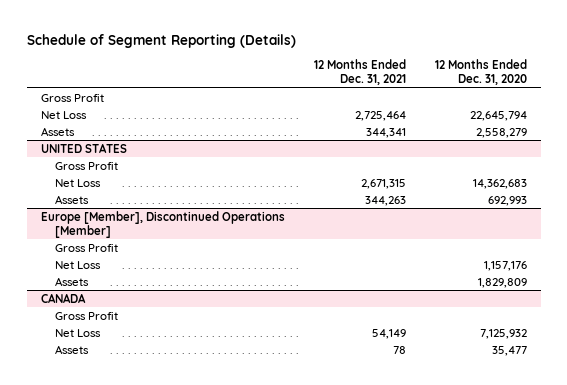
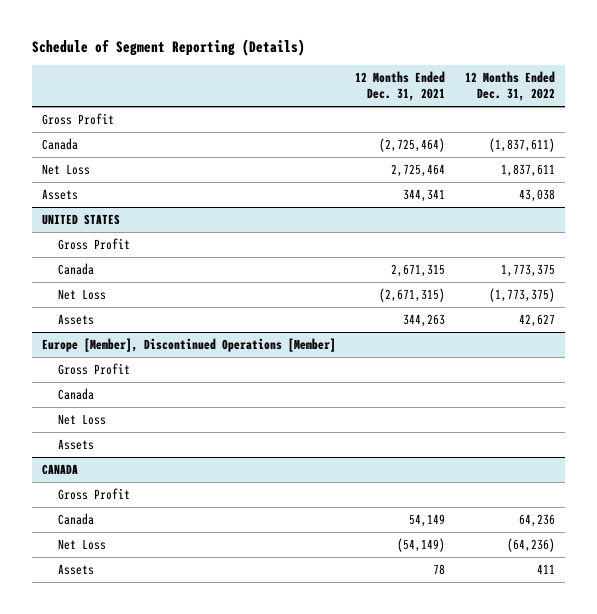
- | 12 Months Ended Dec. 31, 2021 | 12 Months Ended Dec. 31, 2020
+ | 12 Months Ended Dec. 31, 2021 | 12 Months Ended Dec. 31, 2022
+ Canada | (2,725,464) | (1,837,611)
@ UNITED STATES
- Net Loss | 2,671,315 | 14,362,683
+ Canada | 2,671,315 | 1,773,375
+ Net Loss | (2,671,315) | (1,773,375)
@ Europe [Member], Discontinued Operations [Member]
+ Canada
@ CANADA
- Net Loss | 54,149 | 7,125,932
+ Canada | 54,149 | 64,236
+ Net Loss | (54,149) | (64,236)

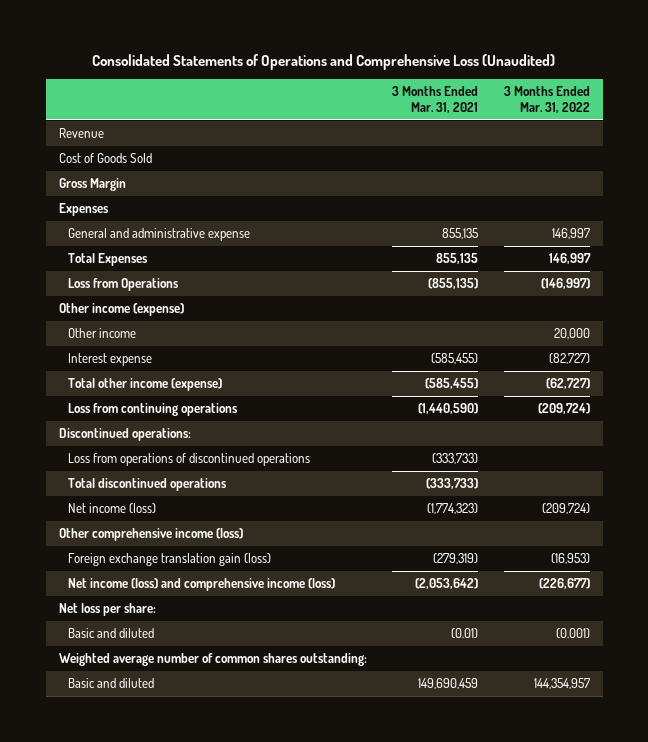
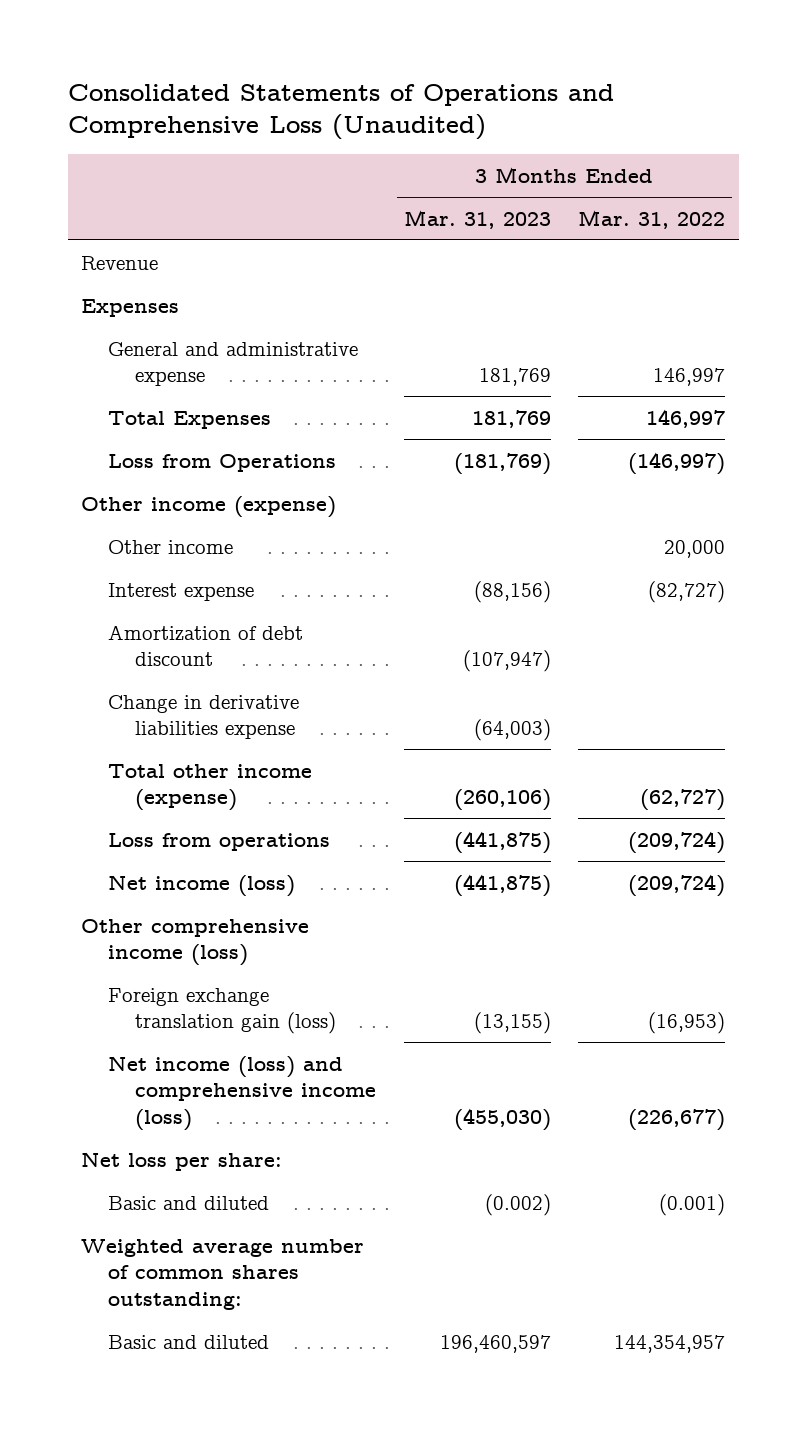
- | 3 Months Ended Mar. 31, 2021 | 3 Months Ended Mar. 31, 2022
+ | 3 Months Ended Mar. 31, 2023 | 3 Months Ended Mar. 31, 2022
- Cost of Goods Sold
- Gross Margin
+ Amortization of debt discount | (107,947) |
+ Change in derivative liabilities expense | (64,003) |
- Loss from continuing operations | (1,440,590) | (209,724)
- Discontinued operations:
- Loss from operations of discontinued operations | (333,733) |
- Total discontinued operations | (333,733) |
+ Loss from operations | (441,875) | (209,724)

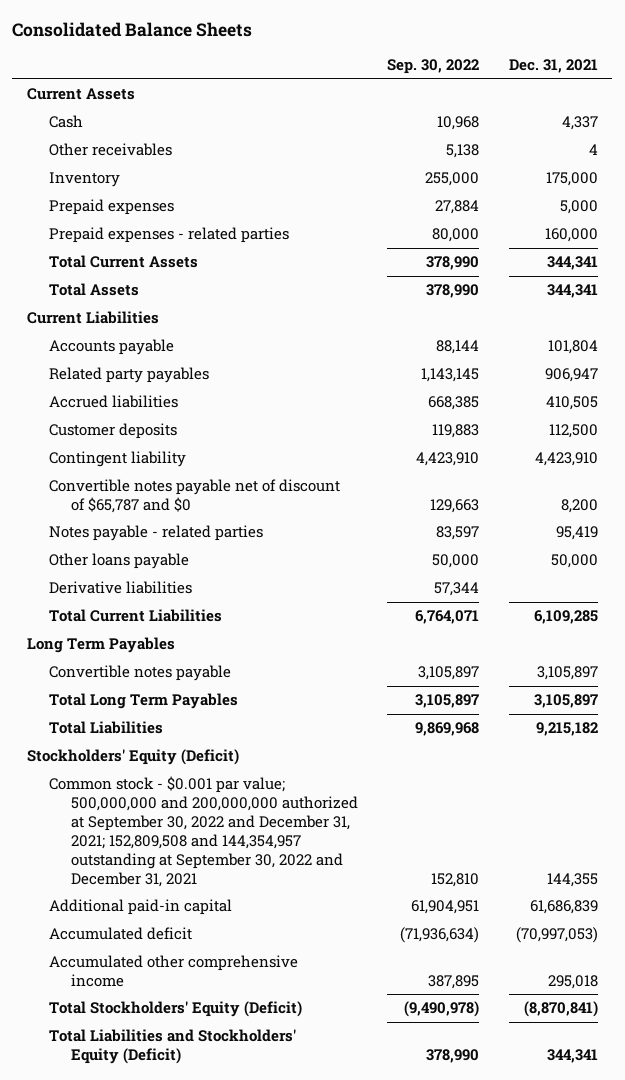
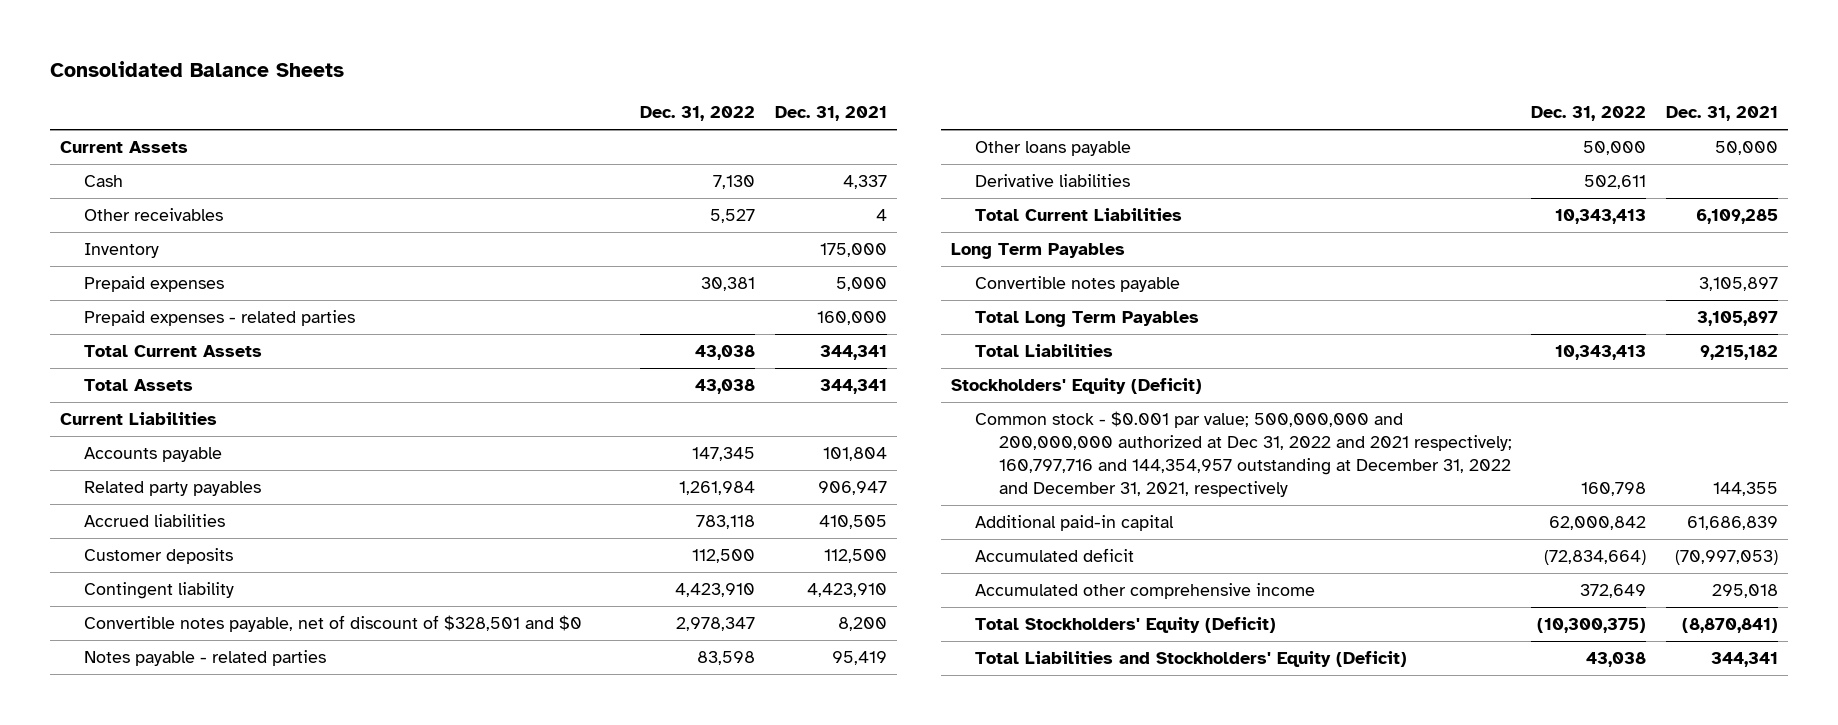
- | Sep. 30, 2022 | Dec. 31, 2021
+ | Dec. 31, 2022 | Dec. 31, 2021
- Convertible notes payable net of discount of $65,787 and $0 | 129,663 | 8,200
+ Convertible notes payable, net of discount of $328,501 and $0 | 2,978,347 | 8,200
- Common stock - $0.001 par value; 500,000,000 and 200,000,000 authorized at September 30, 2022 and December 31, 2021; 152,809,508 and 144,354,957 outstanding at September 30, 2022 and December 31, 2021 | 152,810 | 144,355
+ Common stock - $0.001 par value; 500,000,000 and 200,000,000 authorized at Dec 31, 2022 and 2021 respectively; 160,797,716 and 144,354,957 outstanding at December 31, 2022 and December 31, 2021, respectively | 160,798 | 144,355

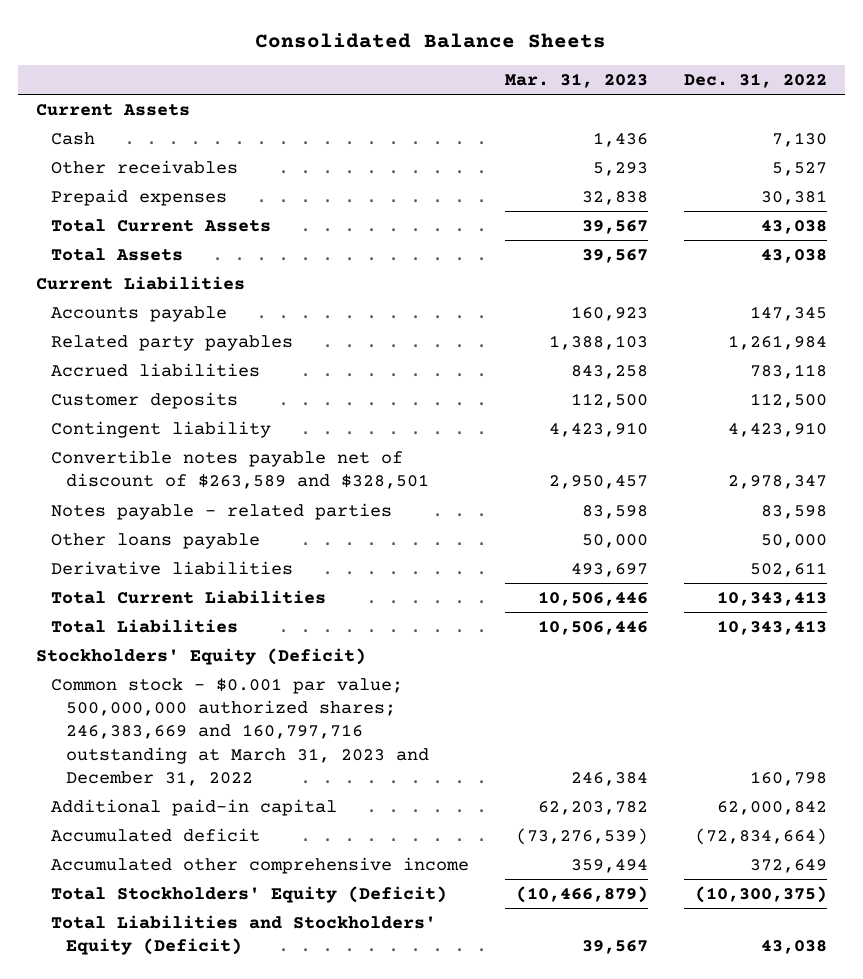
- | Dec. 31, 2022 | Dec. 31, 2021
+ | Mar. 31, 2023 | Dec. 31, 2022
- Inventory | | 175,000
- Prepaid expenses - related parties | | 160,000
- Convertible notes payable, net of discount of $328,501 and $0 | 2,978,347 | 8,200
+ Convertible notes payable net of discount of $263,589 and $328,501 | 2,950,457 | 2,978,347
- Long Term Payables
- Convertible notes payable | | 3,105,897
- Total Long Term Payables | | 3,105,897
- Common stock - $0.001 par value; 500,000,000 and 200,000,000 authorized at Dec 31, 2022 and 2021 respectively; 160,797,716 and 144,354,957 outstanding at December 31, 2022 and December 31, 2021, respectively | 160,798 | 144,355
+ Common stock - $0.001 par value; 500,000,000 authorized shares; 246,383,669 and 160,797,716 outstanding at March 31, 2023 and December 31, 2022 | 246,384 | 160,798

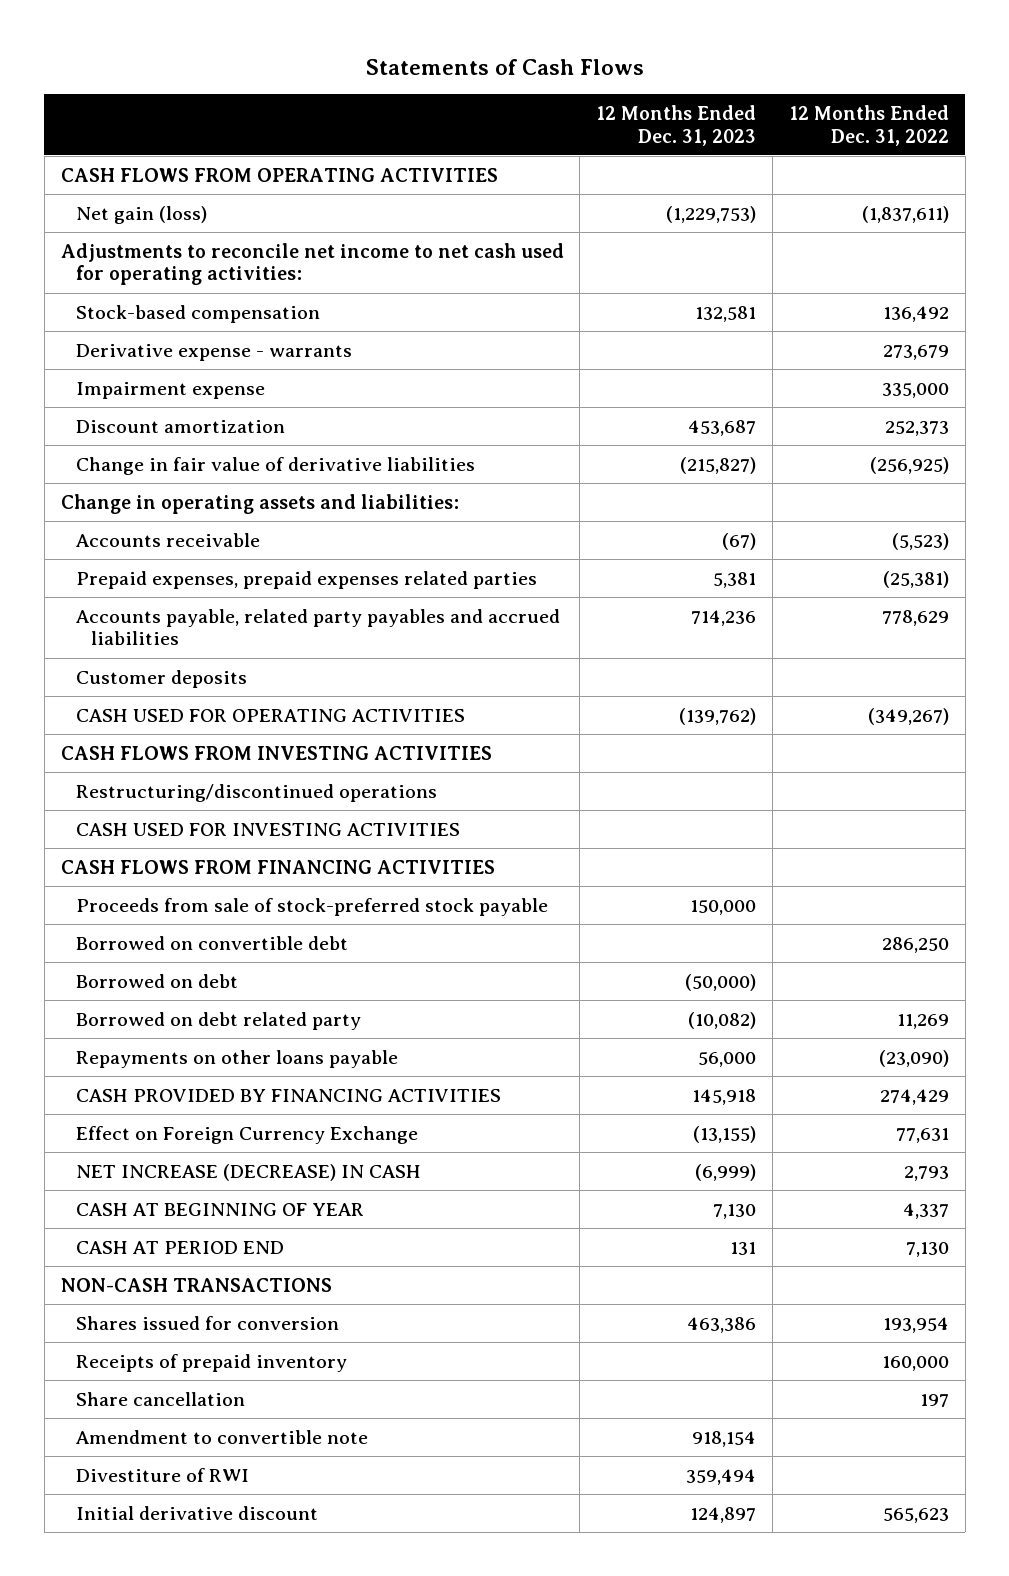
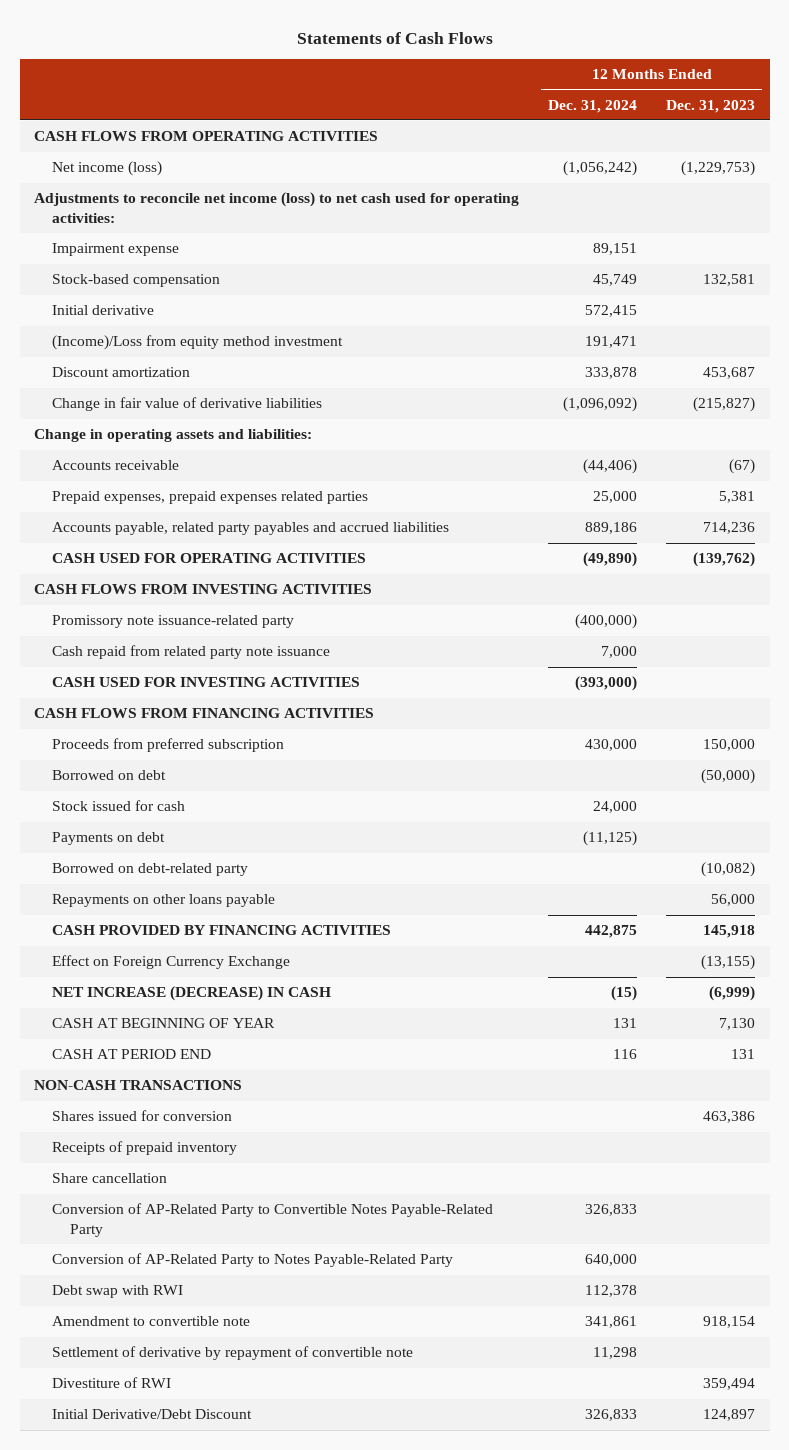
- | 12 Months Ended Dec. 31, 2023 | 12 Months Ended Dec. 31, 2022
+ | 12 Months Ended Dec. 31, 2024 | 12 Months Ended Dec. 31, 2023
- Net gain (loss) | (1,229,753) | (1,837,611)
- Adjustments to reconcile net income to net cash used for operating activities:
- Derivative expense - warrants | | 273,679
+ Net income (loss) | (1,056,242) | (1,229,753)
+ Adjustments to reconcile net income (loss) to net cash used for operating activities:
moved down: Stock-based compensation | 45,749 | 132,581
+ Initial derivative | 572,415 |
+ (Income)/Loss from equity method investment | 191,471 |
- Customer deposits
- Restructuring/discontinued operations
+ Promissory note issuance-related party | (400,000) |
+ Cash repaid from related party note issuance | 7,000 |
- Proceeds from sale of stock-preferred stock payable | 150,000 |
- Borrowed on convertible debt | | 286,250
+ Proceeds from preferred subscription | 430,000 | 150,000
- Borrowed on debt related party | (10,082) | 11,269
+ Stock issued for cash | 24,000 |
+ Payments on debt | (11,125) |
+ Borrowed on debt-related party | | (10,082)
+ Conversion of AP-Related Party to Convertible Notes Payable-Related Party | 326,833 |
+ Conversion of AP-Related Party to Notes Payable-Related Party | 640,000 |
+ Debt swap with RWI | 112,378 |
+ Settlement of derivative by repayment of convertible note | 11,298 |
- Initial derivative discount | 124,897 | 565,623
+ Initial Derivative/Debt Discount | 326,833 | 124,897

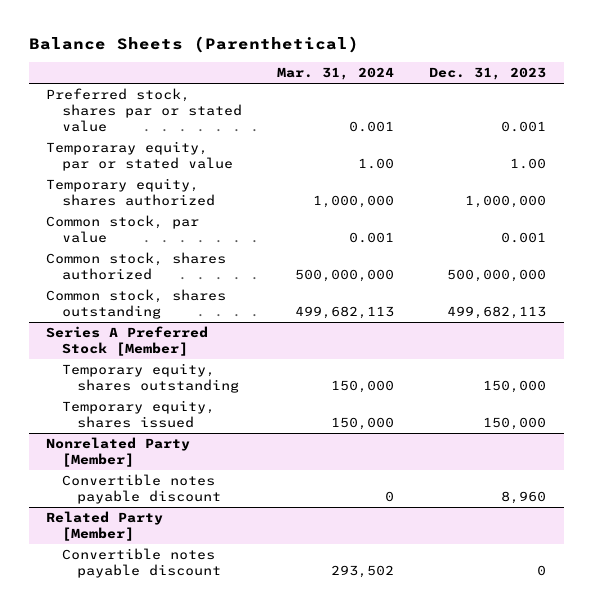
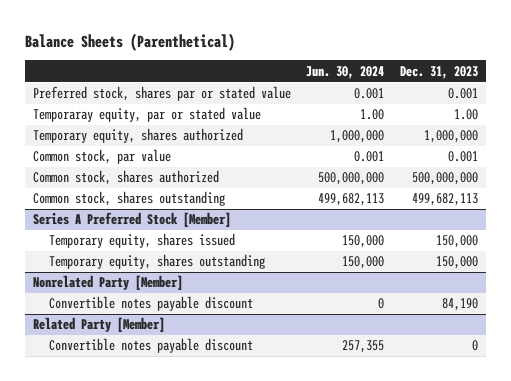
- | Mar. 31, 2024 | Dec. 31, 2023
+ | Jun. 30, 2024 | Dec. 31, 2023
@ Series A Preferred Stock [Member]
moved down: Temporary equity, shares outstanding | 150,000 | 150,000
@ Nonrelated Party [Member]
- Convertible notes payable discount | 0 | 8,960
+ Convertible notes payable discount | 0 | 84,190

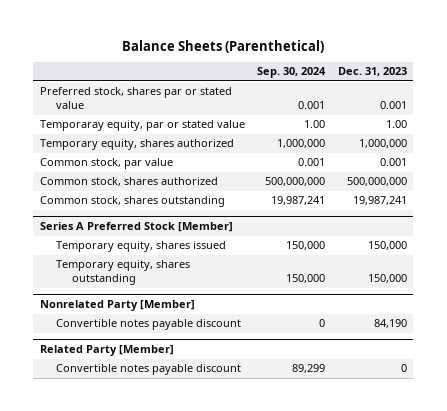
- | Jun. 30, 2024 | Dec. 31, 2023
+ | Sep. 30, 2024 | Dec. 31, 2023
- Common stock, shares outstanding | 499,682,113 | 499,682,113
+ Common stock, shares outstanding | 19,987,241 | 19,987,241

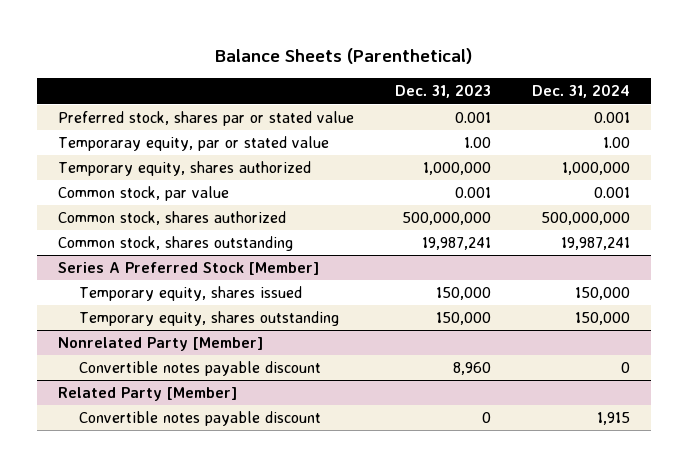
- | Sep. 30, 2024 | Dec. 31, 2023
+ | Dec. 31, 2023 | Dec. 31, 2024
@ Nonrelated Party [Member]
- Convertible notes payable discount | 0 | 84,190
+ Convertible notes payable discount | 8,960 | 0

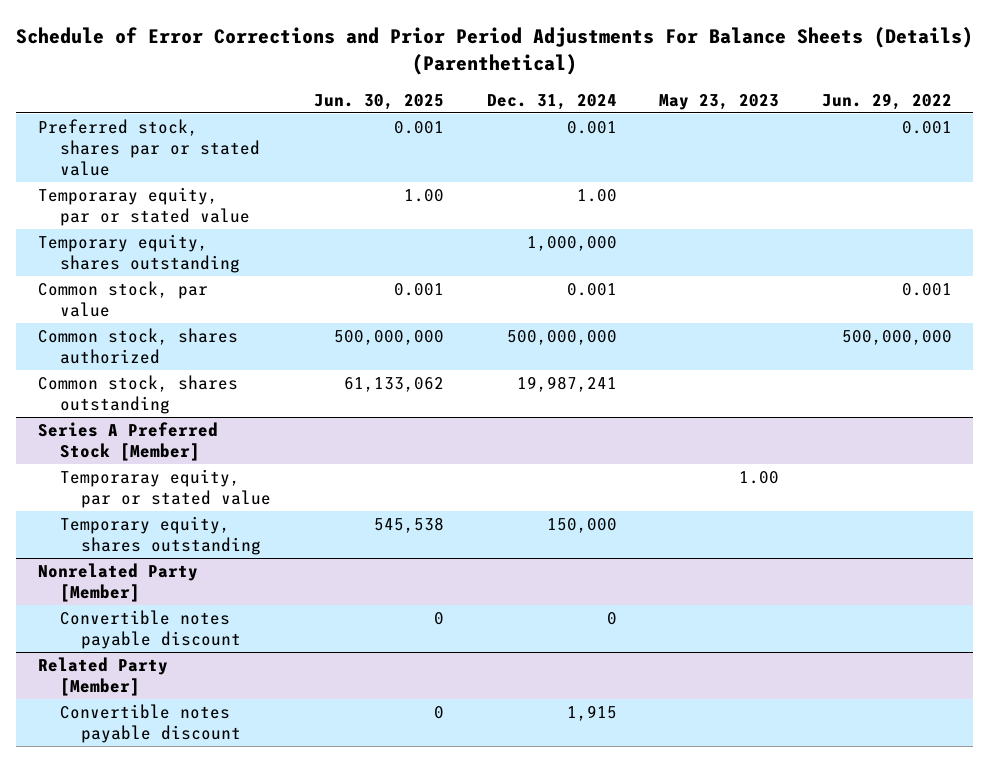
- Balance Sheets (Parenthetical)
+ Schedule of Error Corrections and Prior Period Adjustments For Balance Sheets (Details) (Parenthetical)
- | Dec. 31, 2023 | Dec. 31, 2024
+ | Jun. 30, 2025 | Dec. 31, 2024 | May 23, 2023 | Jun. 29, 2022
- Temporary equity, shares authorized | 1,000,000 | 1,000,000
+ Temporary equity, shares outstanding | | 1,000,000 | |
@ Series A Preferred Stock [Member]
- Temporary equity, shares issued | 150,000 | 150,000
+ Temporaray equity, par or stated value | | | 1.00 |

